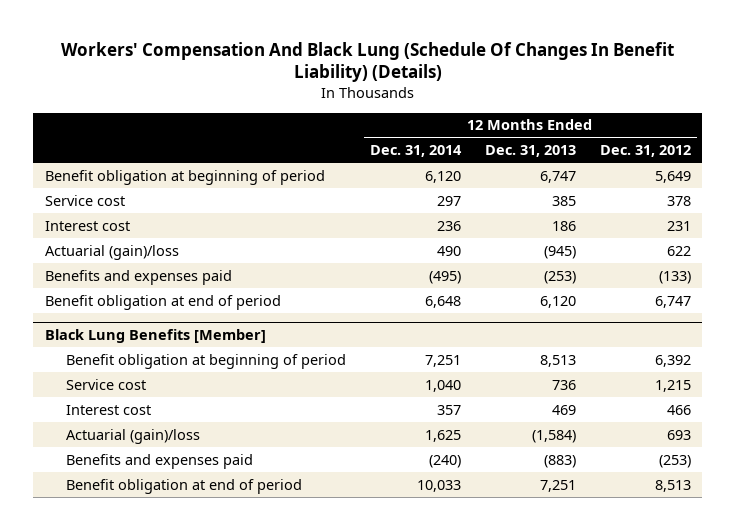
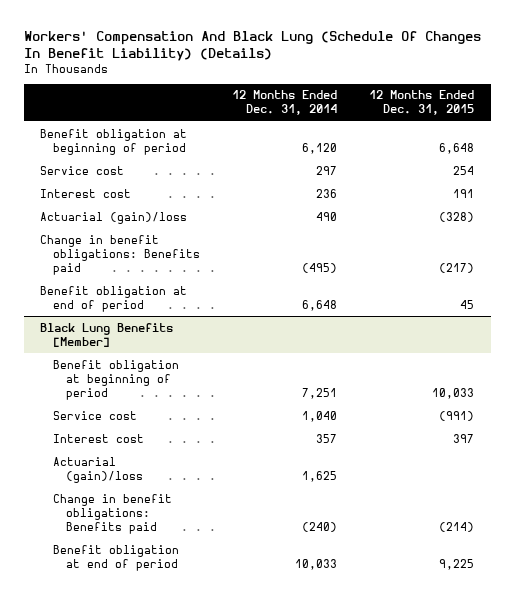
- | 12 Months Ended Dec. 31, 2014 | 12 Months Ended Dec. 31, 2013 | 12 Months Ended Dec. 31, 2012
+ | 12 Months Ended Dec. 31, 2014 | 12 Months Ended Dec. 31, 2015
- Benefits and expenses paid | (495) | (253) | (133)
+ Change in benefit obligations: Benefits paid | (495) | (217)
@ Black Lung Benefits [Member]
- Benefits and expenses paid | (240) | (883) | (253)
+ Change in benefit obligations: Benefits paid | (240) | (214)

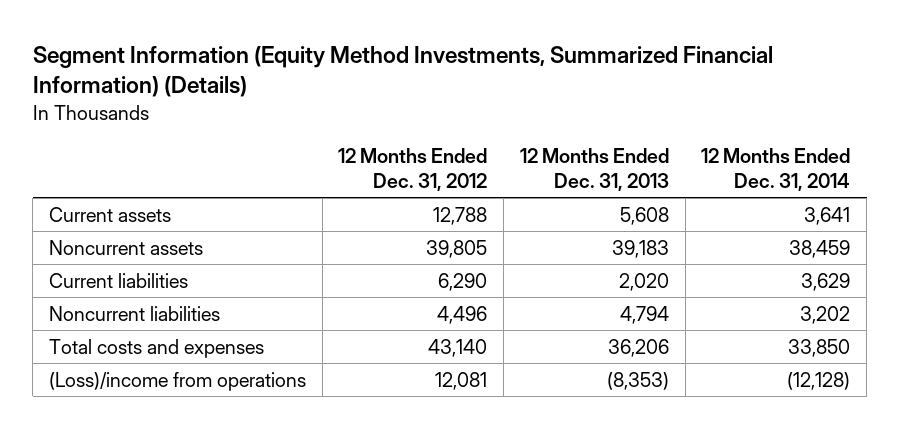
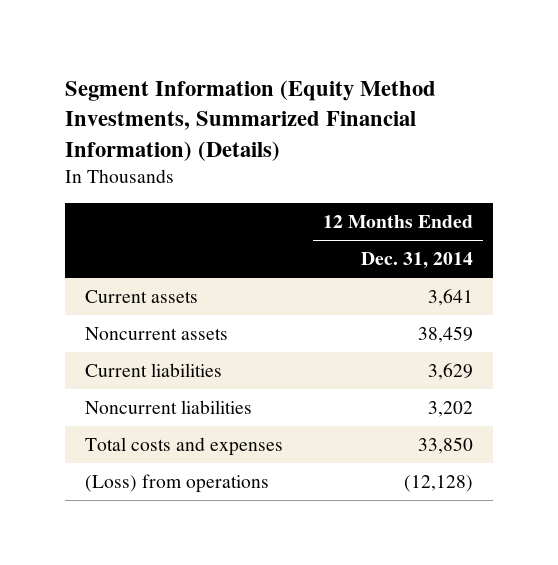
- | 12 Months Ended Dec. 31, 2012 | 12 Months Ended Dec. 31, 2013 | 12 Months Ended Dec. 31, 2014
+ | 12 Months Ended Dec. 31, 2014
- (Loss)/income from operations | 12,081 | (8,353) | (12,128)
+ (Loss) from operations | (12,128)

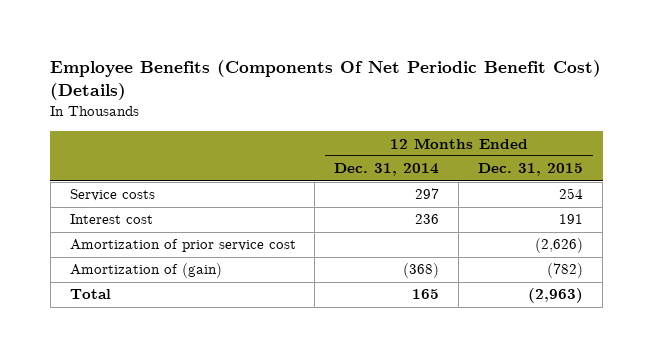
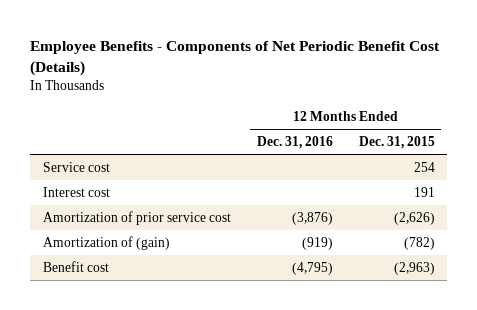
- Employee Benefits (Components Of Net Periodic Benefit Cost) (Details)
+ Employee Benefits - Components of Net Periodic Benefit Cost (Details)
- | 12 Months Ended Dec. 31, 2014 | 12 Months Ended Dec. 31, 2015
+ | 12 Months Ended Dec. 31, 2016 | 12 Months Ended Dec. 31, 2015
- Service costs | 297 | 254
+ Service cost | | 254
- Total | 165 | (2,963)
+ Benefit cost | (4,795) | (2,963)

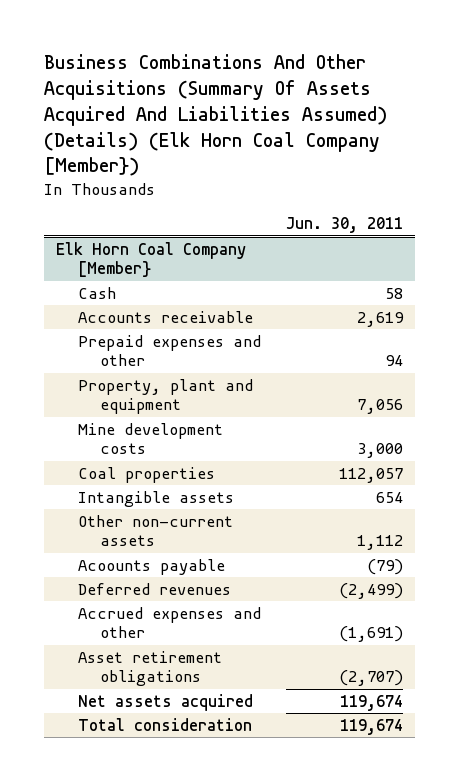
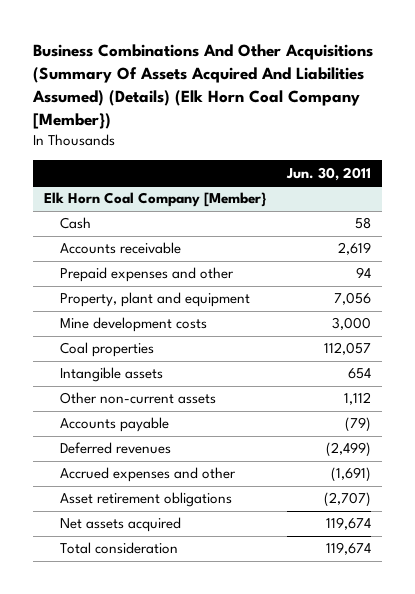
@ Elk Horn Coal Company [Member}
- Acoounts payable | (79)
+ Accounts payable | (79)

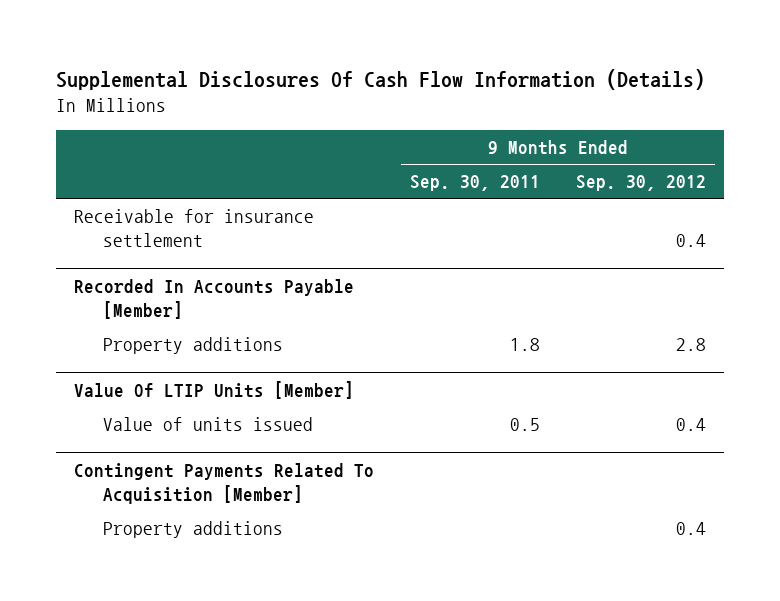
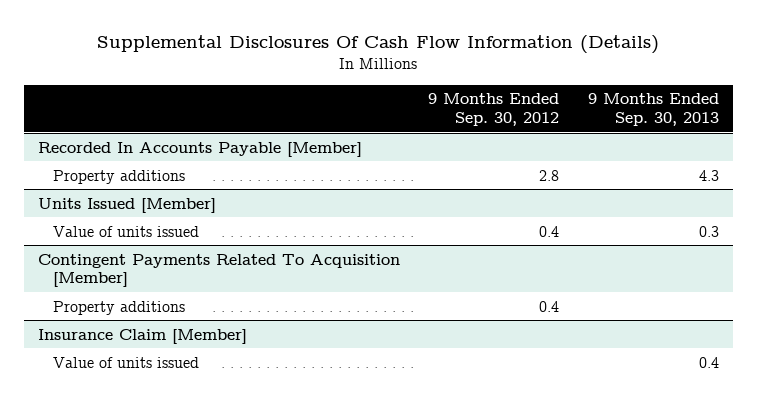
- | 9 Months Ended Sep. 30, 2011 | 9 Months Ended Sep. 30, 2012
+ | 9 Months Ended Sep. 30, 2012 | 9 Months Ended Sep. 30, 2013
- Receivable for insurance settlement | | 0.4
- Value Of LTIP Units [Member]
+ Units Issued [Member]
+ Insurance Claim [Member]
+ Value of units issued | | 0.4

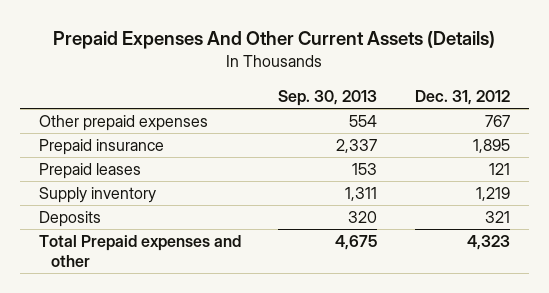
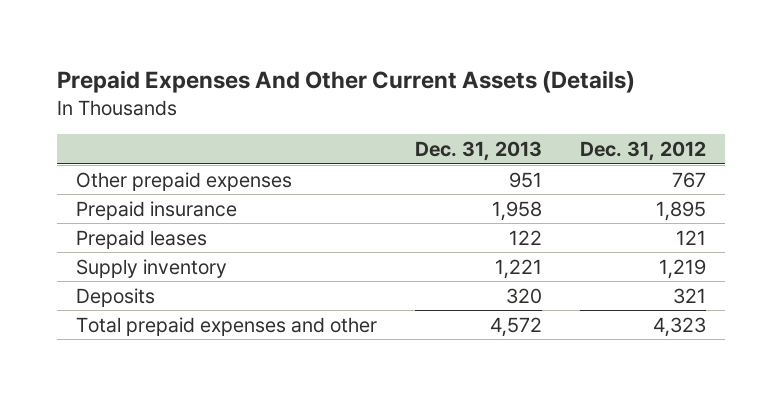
- | Sep. 30, 2013 | Dec. 31, 2012
+ | Dec. 31, 2013 | Dec. 31, 2012
- Total Prepaid expenses and other | 4,675 | 4,323
+ Total prepaid expenses and other | 4,572 | 4,323

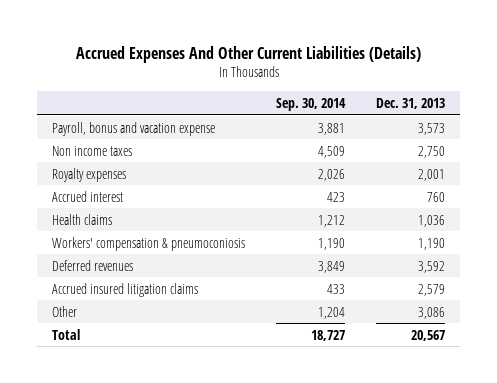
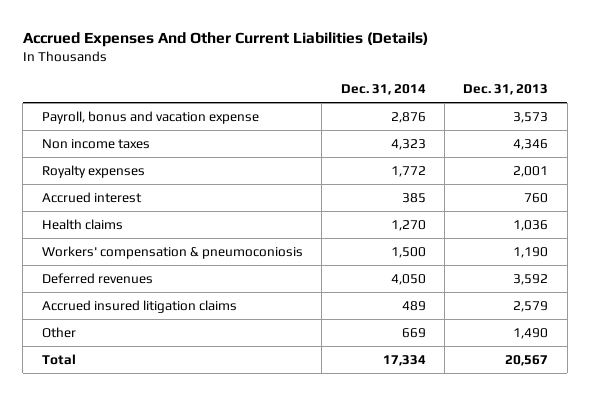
- | Sep. 30, 2014 | Dec. 31, 2013
+ | Dec. 31, 2014 | Dec. 31, 2013
- Non income taxes | 4,509 | 2,750
+ Non income taxes | 4,323 | 4,346
- Other | 1,204 | 3,086
+ Other | 669 | 1,490

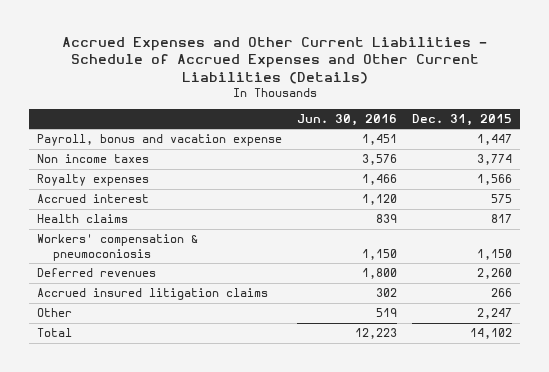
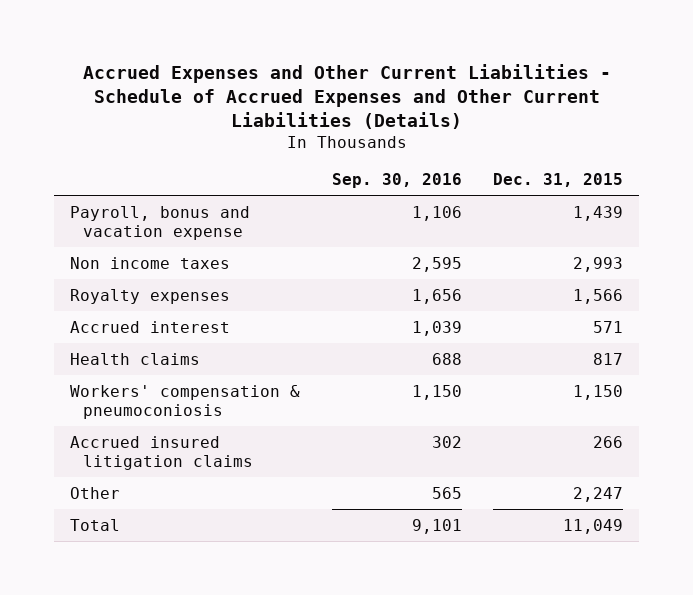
- | Jun. 30, 2016 | Dec. 31, 2015
+ | Sep. 30, 2016 | Dec. 31, 2015
- Payroll, bonus and vacation expense | 1,451 | 1,447
- Non income taxes | 3,576 | 3,774
+ Payroll, bonus and vacation expense | 1,106 | 1,439
+ Non income taxes | 2,595 | 2,993
- Accrued interest | 1,120 | 575
+ Accrued interest | 1,039 | 571
- Deferred revenues | 1,800 | 2,260
- Total | 12,223 | 14,102
+ Total | 9,101 | 11,049

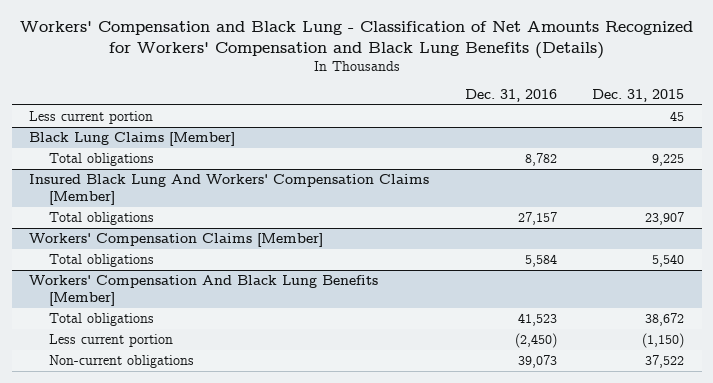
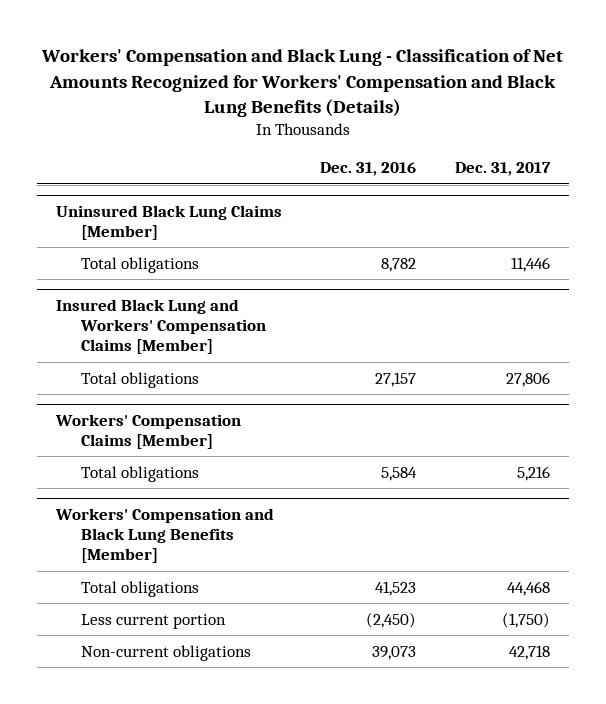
- | Dec. 31, 2016 | Dec. 31, 2015
+ | Dec. 31, 2016 | Dec. 31, 2017
- Less current portion | | 45
- Black Lung Claims [Member]
+ Uninsured Black Lung Claims [Member]
- Insured Black Lung And Workers' Compensation Claims [Member]
+ Insured Black Lung and Workers' Compensation Claims [Member]
- Workers' Compensation And Black Lung Benefits [Member]
+ Workers' Compensation and Black Lung Benefits [Member]

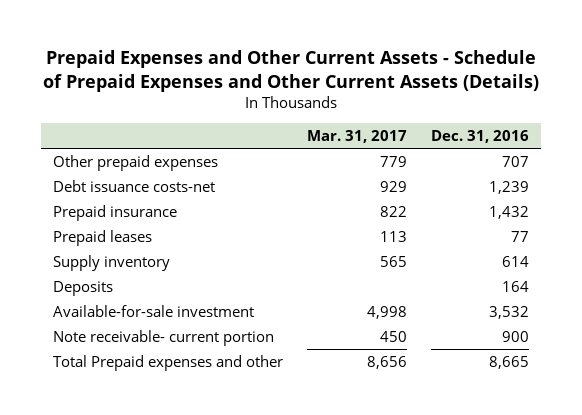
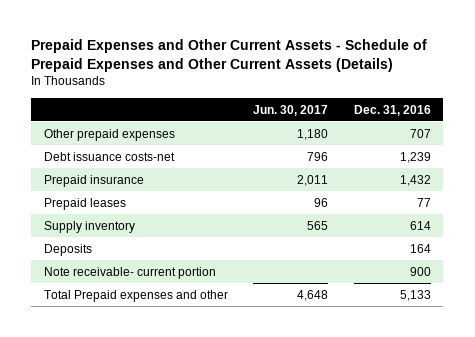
- | Mar. 31, 2017 | Dec. 31, 2016
+ | Jun. 30, 2017 | Dec. 31, 2016
- Available-for-sale investment | 4,998 | 3,532
- Total Prepaid expenses and other | 8,656 | 8,665
+ Total Prepaid expenses and other | 4,648 | 5,133

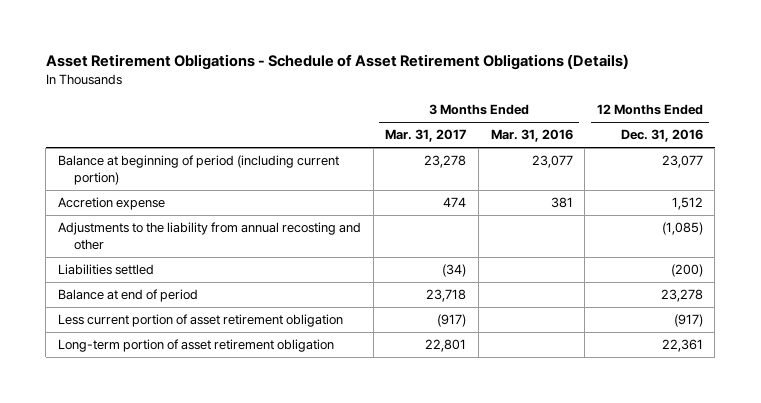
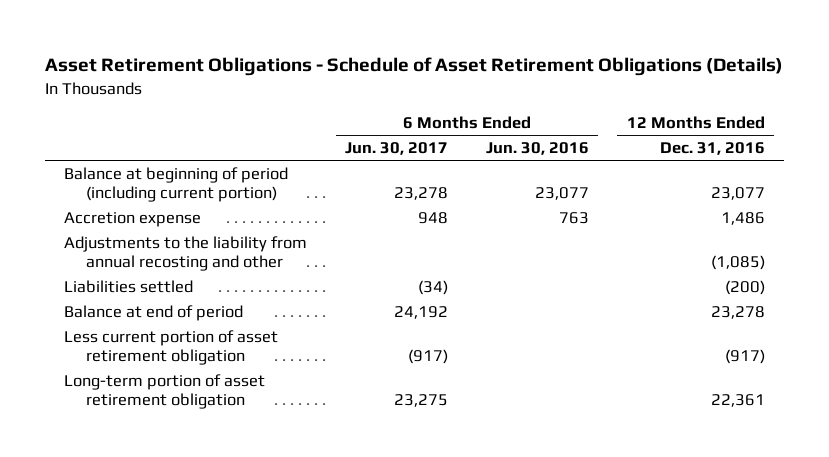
- | 3 Months Ended Mar. 31, 2017 | 3 Months Ended Mar. 31, 2016 | 12 Months Ended Dec. 31, 2016
+ | 6 Months Ended Jun. 30, 2017 | 6 Months Ended Jun. 30, 2016 | 12 Months Ended Dec. 31, 2016
- Accretion expense | 474 | 381 | 1,512
+ Accretion expense | 948 | 763 | 1,486

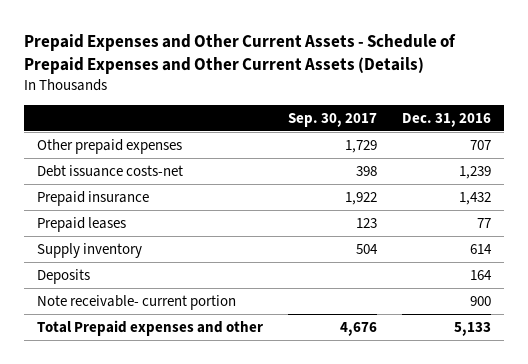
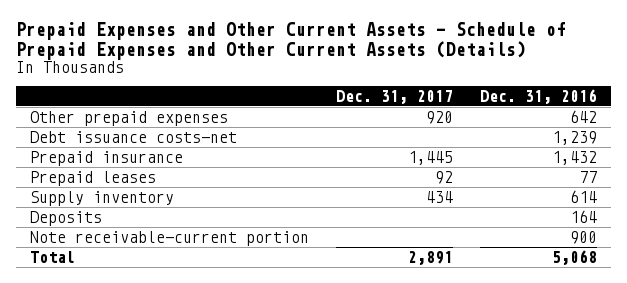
- | Sep. 30, 2017 | Dec. 31, 2016
+ | Dec. 31, 2017 | Dec. 31, 2016
- Other prepaid expenses | 1,729 | 707
+ Other prepaid expenses | 920 | 642
- Note receivable- current portion | | 900
- Total Prepaid expenses and other | 4,676 | 5,133
+ Note receivable-current portion | | 900
+ Total | 2,891 | 5,068

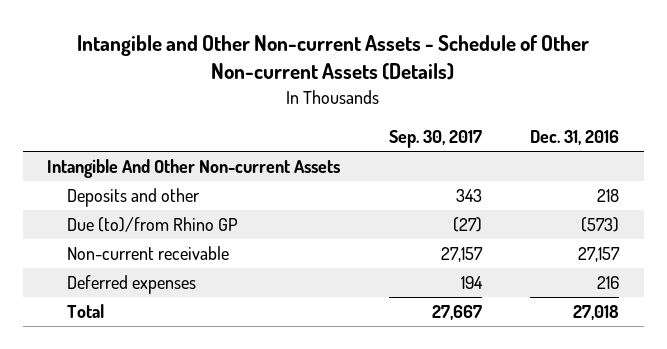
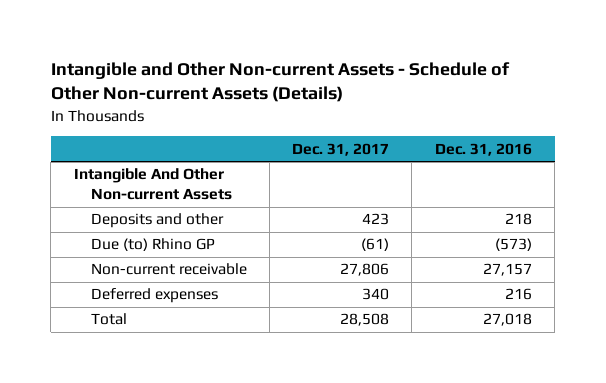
- | Sep. 30, 2017 | Dec. 31, 2016
+ | Dec. 31, 2017 | Dec. 31, 2016
- Due (to)/from Rhino GP | (27) | (573)
+ Due (to) Rhino GP | (61) | (573)

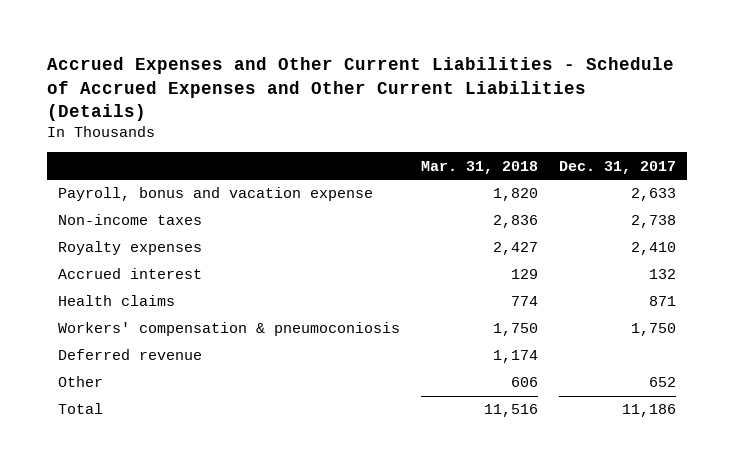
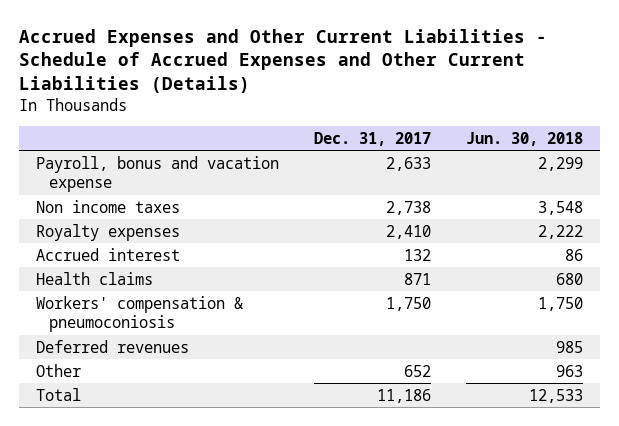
- | Mar. 31, 2018 | Dec. 31, 2017
+ | Dec. 31, 2017 | Jun. 30, 2018
- Non-income taxes | 2,836 | 2,738
+ Non income taxes | 2,738 | 3,548
- Deferred revenue | 1,174 |
+ Deferred revenues | | 985

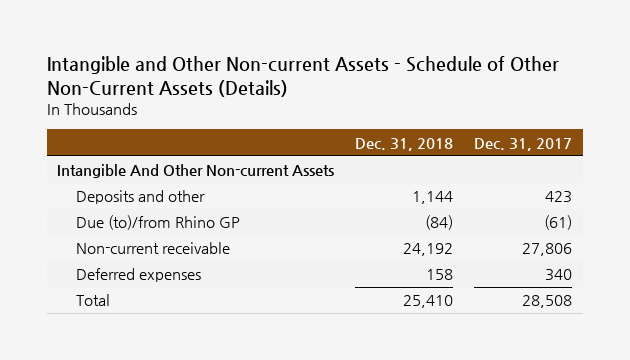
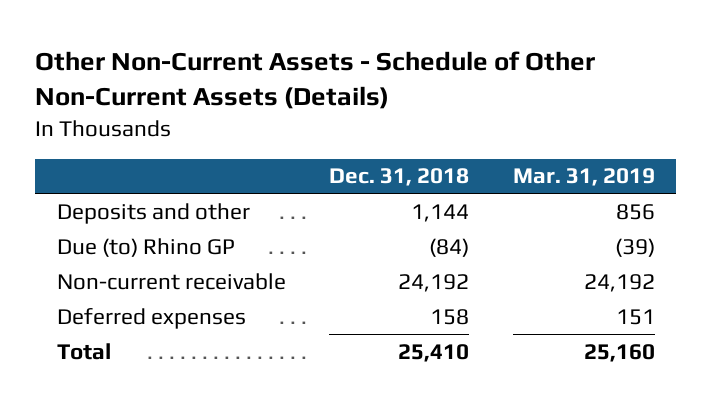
- Intangible and Other Non-current Assets - Schedule of Other Non-Current Assets (Details)
+ Other Non-Current Assets - Schedule of Other Non-Current Assets (Details)
- | Dec. 31, 2018 | Dec. 31, 2017
+ | Dec. 31, 2018 | Mar. 31, 2019
- Intangible And Other Non-current Assets
- Due (to)/from Rhino GP | (84) | (61)
+ Due (to) Rhino GP | (84) | (39)

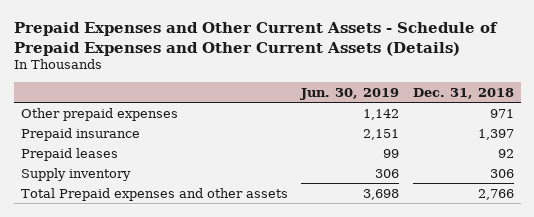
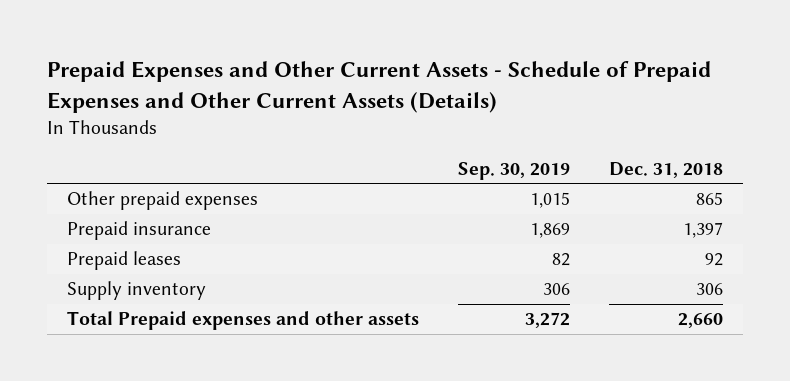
- | Jun. 30, 2019 | Dec. 31, 2018
+ | Sep. 30, 2019 | Dec. 31, 2018
- Other prepaid expenses | 1,142 | 971
+ Other prepaid expenses | 1,015 | 865
- Total Prepaid expenses and other assets | 3,698 | 2,766
+ Total Prepaid expenses and other assets | 3,272 | 2,660

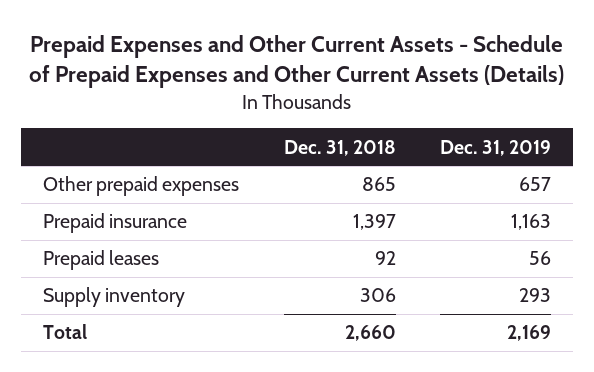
- | Sep. 30, 2019 | Dec. 31, 2018
+ | Dec. 31, 2018 | Dec. 31, 2019
- Total Prepaid expenses and other assets | 3,272 | 2,660
+ Total | 2,660 | 2,169

